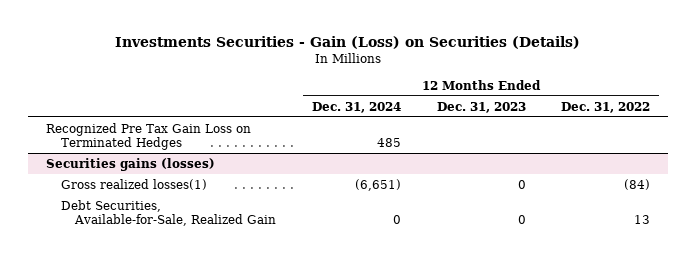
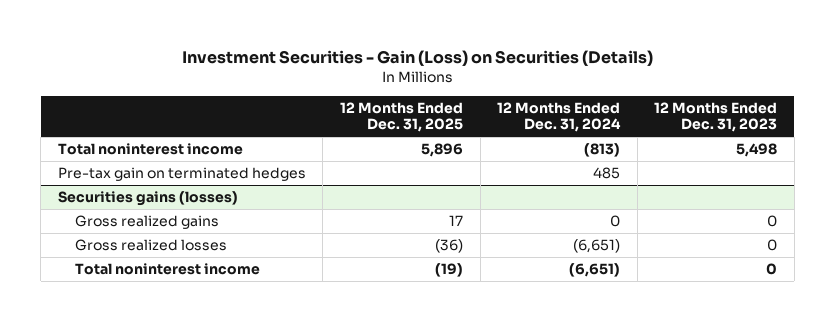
- Investments Securities - Gain (Loss) on Securities (Details)
+ Investment Securities - Gain (Loss) on Securities (Details)
- | 12 Months Ended Dec. 31, 2024 | 12 Months Ended Dec. 31, 2023 | 12 Months Ended Dec. 31, 2022
+ | 12 Months Ended Dec. 31, 2025 | 12 Months Ended Dec. 31, 2024 | 12 Months Ended Dec. 31, 2023
- Recognized Pre Tax Gain Loss on Terminated Hedges | 485 | |
+ Total noninterest income | 5,896 | (813) | 5,498
+ Pre-tax gain on terminated hedges | | 485 |
@ Securities gains (losses)
- Gross realized losses(1) | (6,651) | 0 | (84)
- Debt Securities, Available-for-Sale, Realized Gain | 0 | 0 | 13
+ Gross realized gains | 17 | 0 | 0
+ Gross realized losses | (36) | (6,651) | 0
+ Total noninterest income | (19) | (6,651) | 0

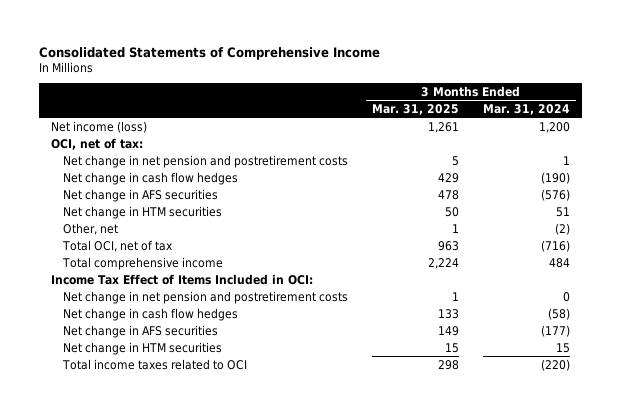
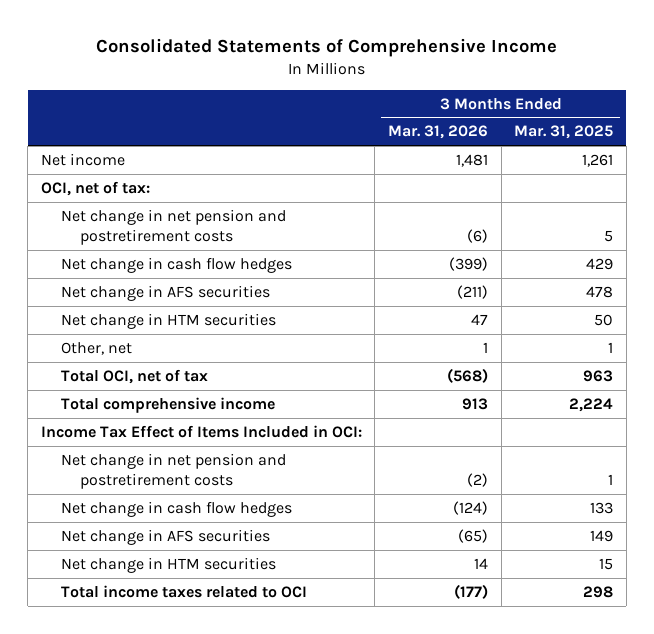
- | 3 Months Ended Mar. 31, 2025 | 3 Months Ended Mar. 31, 2024
+ | 3 Months Ended Mar. 31, 2026 | 3 Months Ended Mar. 31, 2025
- Net income (loss) | 1,261 | 1,200
+ Net income | 1,481 | 1,261

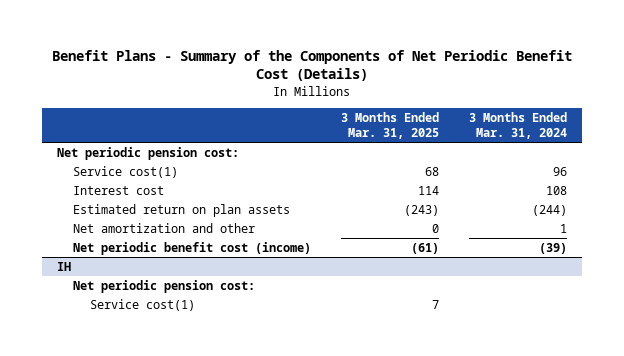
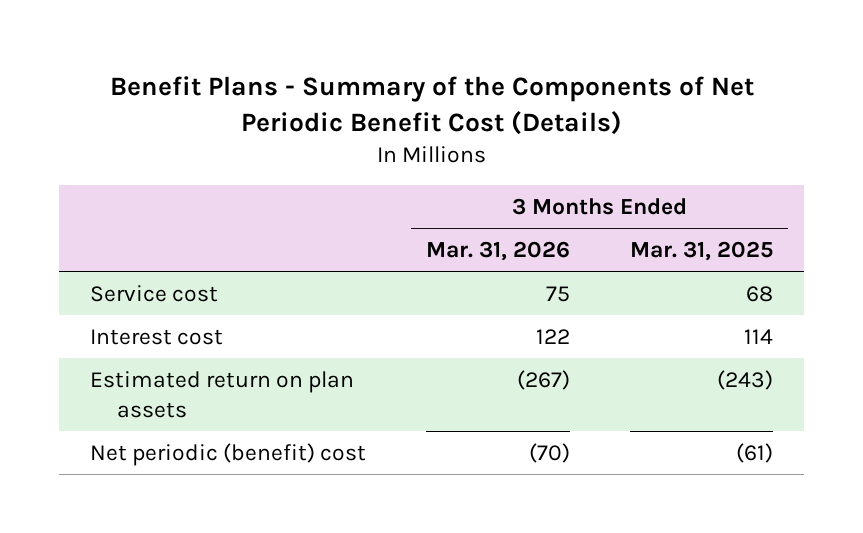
- | 3 Months Ended Mar. 31, 2025 | 3 Months Ended Mar. 31, 2024
+ | 3 Months Ended Mar. 31, 2026 | 3 Months Ended Mar. 31, 2025
- Net periodic pension cost:
- Service cost(1) | 68 | 96
+ Service cost | 75 | 68
- Net amortization and other | 0 | 1
- Net periodic benefit cost (income) | (61) | (39)
- IH
- Net periodic pension cost:
- Service cost(1) | 7 |
+ Net periodic (benefit) cost | (70) | (61)

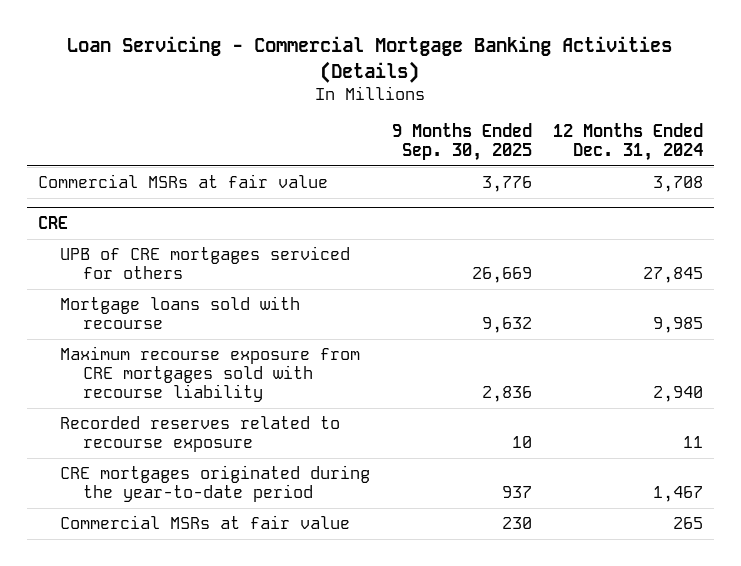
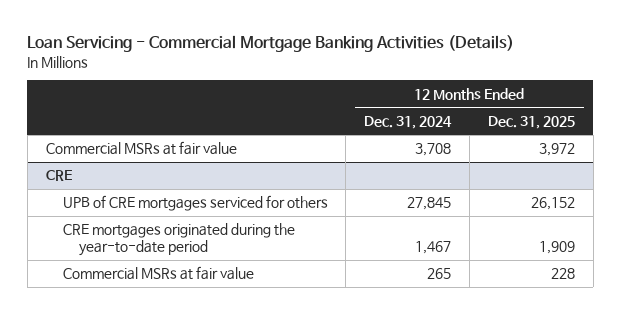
- | 9 Months Ended Sep. 30, 2025 | 12 Months Ended Dec. 31, 2024
+ | 12 Months Ended Dec. 31, 2024 | 12 Months Ended Dec. 31, 2025
@ CRE
- Mortgage loans sold with recourse | 9,632 | 9,985
- Maximum recourse exposure from CRE mortgages sold with recourse liability | 2,836 | 2,940
- Recorded reserves related to recourse exposure | 10 | 11

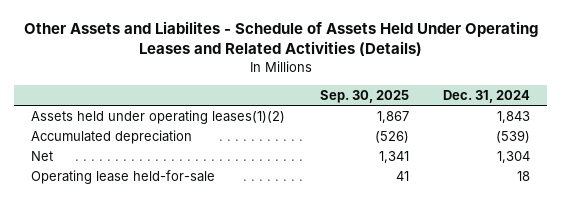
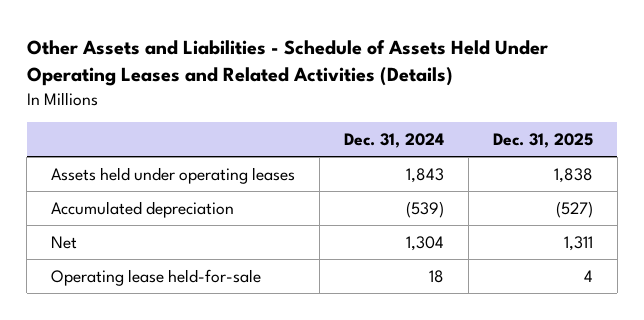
- Other Assets and Liabilites - Schedule of Assets Held Under Operating Leases and Related Activities (Details)
+ Other Assets and Liabilities - Schedule of Assets Held Under Operating Leases and Related Activities (Details)
- | Sep. 30, 2025 | Dec. 31, 2024
+ | Dec. 31, 2024 | Dec. 31, 2025
- Assets held under operating leases(1)(2) | 1,867 | 1,843
+ Assets held under operating leases | 1,843 | 1,838

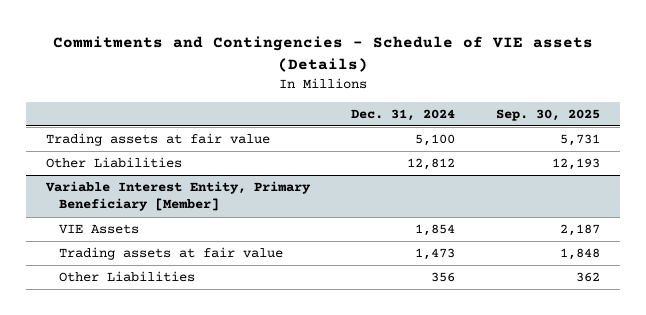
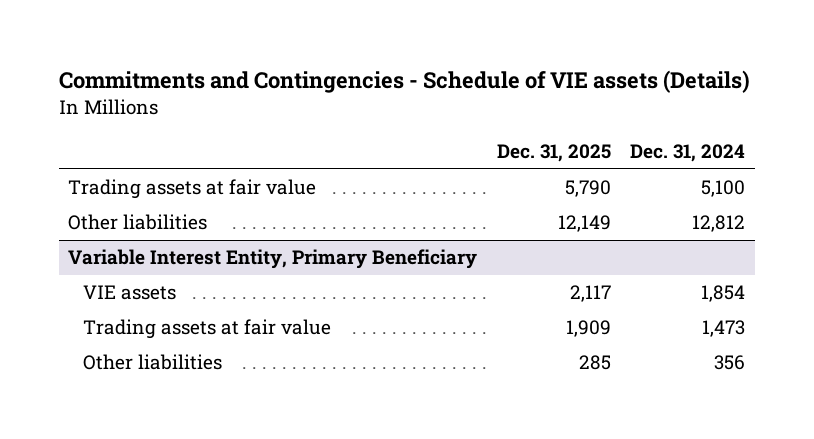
- | Dec. 31, 2024 | Sep. 30, 2025
+ | Dec. 31, 2025 | Dec. 31, 2024
- Other Liabilities | 12,812 | 12,193
- Variable Interest Entity, Primary Beneficiary [Member]
- VIE Assets | 1,854 | 2,187
+ Other liabilities | 12,149 | 12,812
+ Variable Interest Entity, Primary Beneficiary
+ VIE assets | 2,117 | 1,854
- Other Liabilities | 356 | 362
+ Other liabilities | 285 | 356

